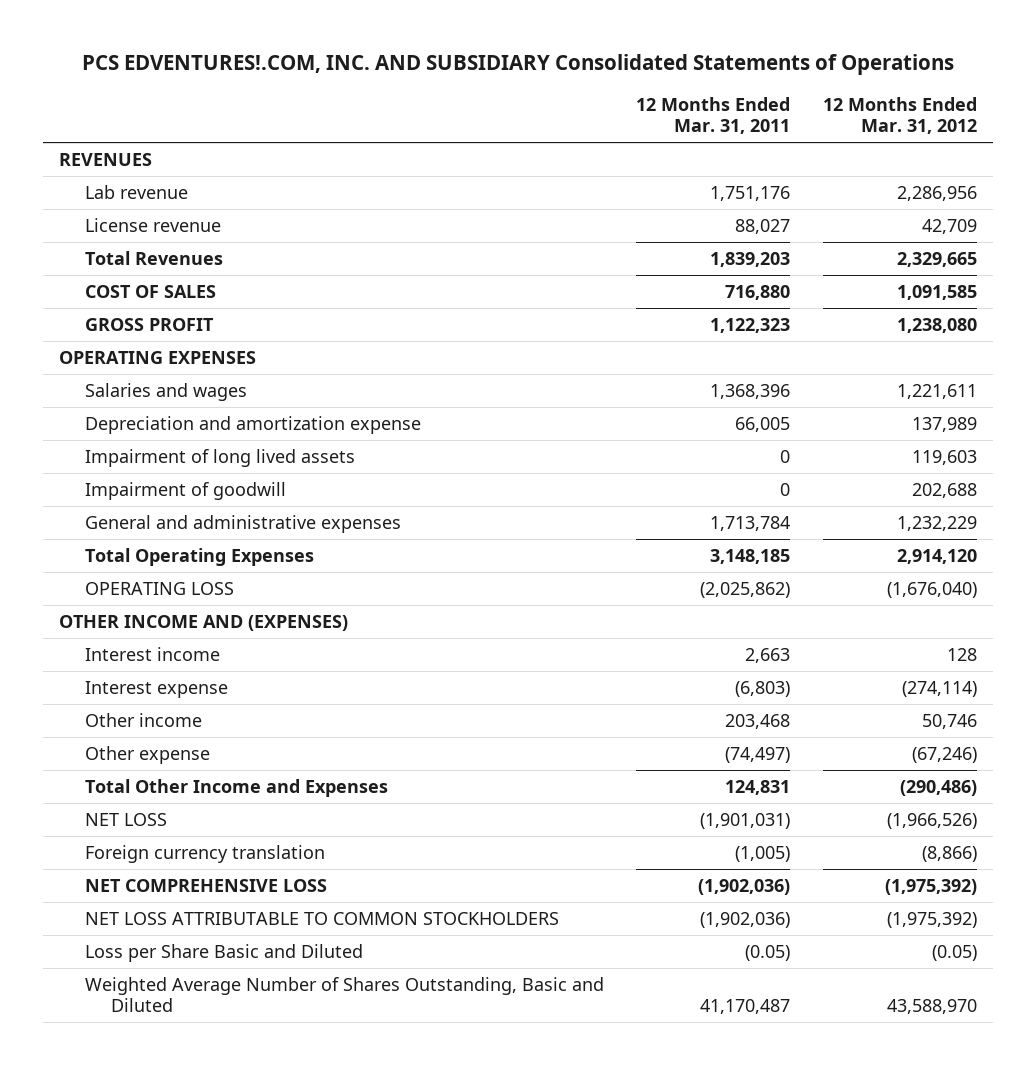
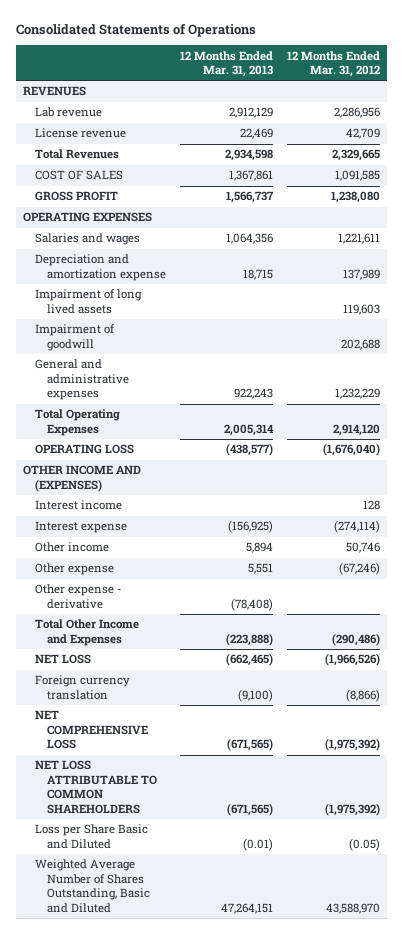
- PCS EDVENTURES!.COM, INC. AND SUBSIDIARY Consolidated Statements of Operations
+ Consolidated Statements of Operations
- | 12 Months Ended Mar. 31, 2011 | 12 Months Ended Mar. 31, 2012
+ | 12 Months Ended Mar. 31, 2013 | 12 Months Ended Mar. 31, 2012
+ Other expense - derivative | (78,408) |
- NET LOSS ATTRIBUTABLE TO COMMON STOCKHOLDERS | (1,902,036) | (1,975,392)
+ NET LOSS ATTRIBUTABLE TO COMMON SHAREHOLDERS | (671,565) | (1,975,392)

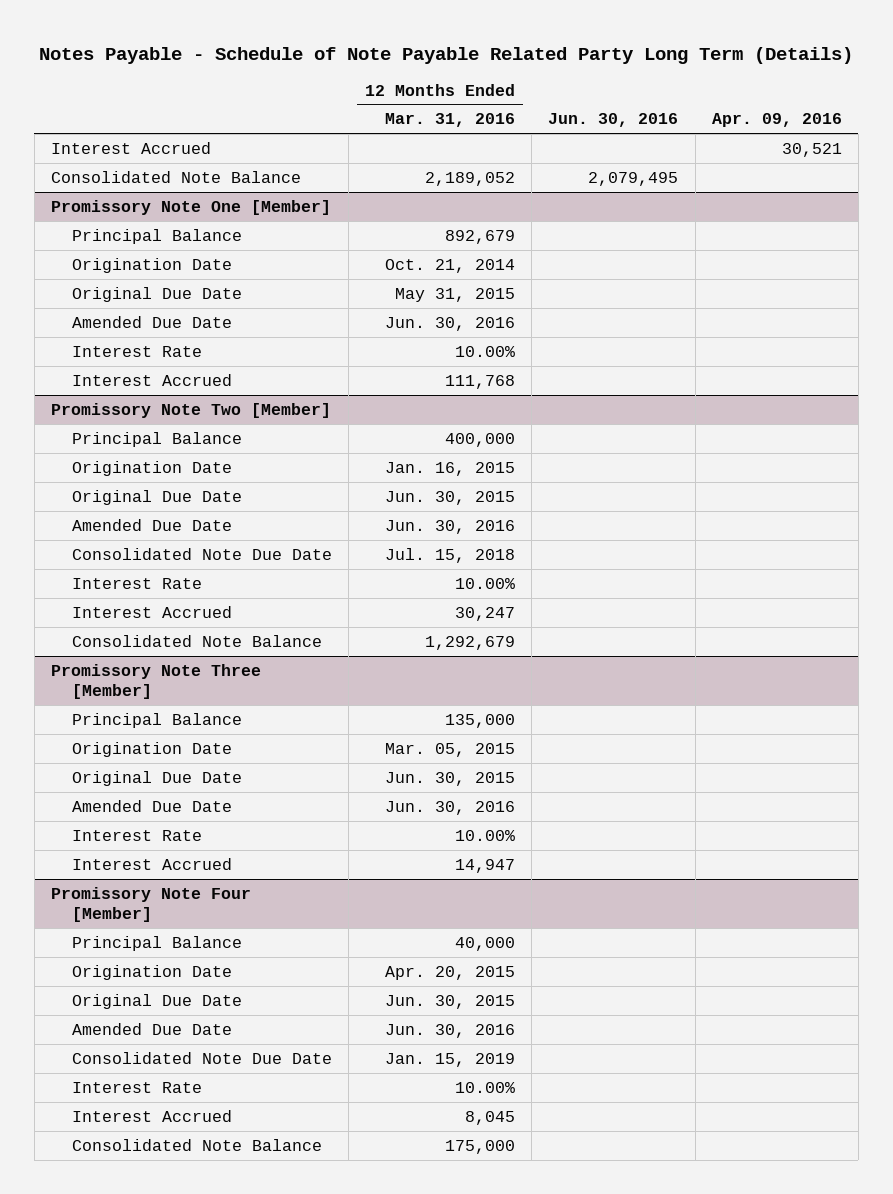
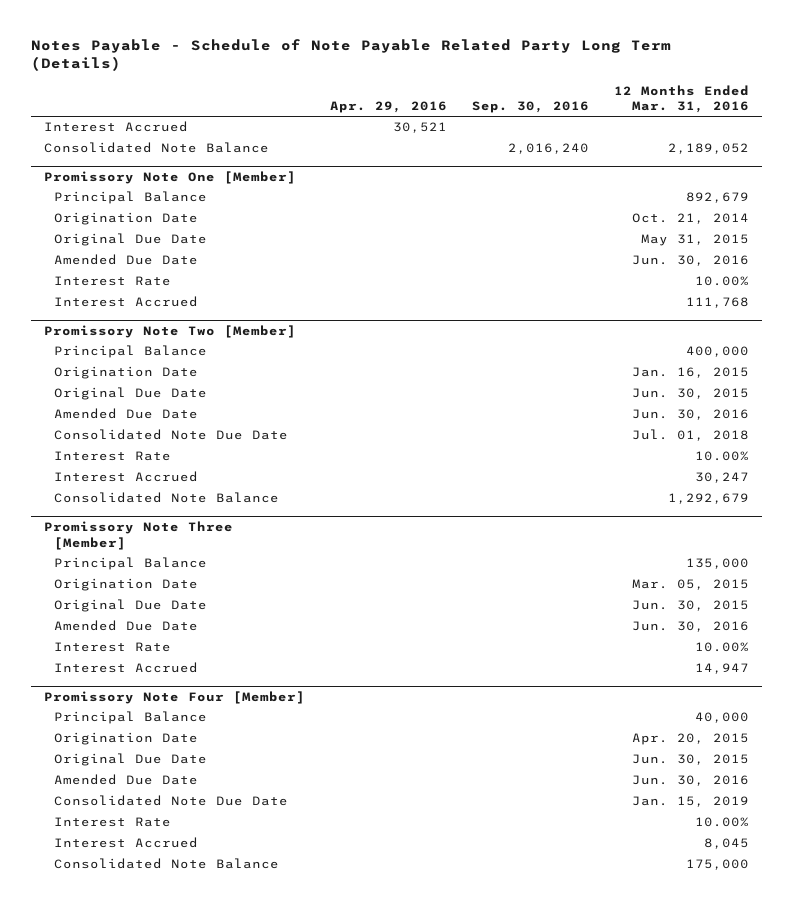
- | 12 Months Ended Mar. 31, 2016 | Jun. 30, 2016 | Apr. 09, 2016
+ | Apr. 29, 2016 | Sep. 30, 2016 | 12 Months Ended Mar. 31, 2016
@ Promissory Note Two [Member]
- Consolidated Note Due Date | Jul. 15, 2018 | |
+ Consolidated Note Due Date | | | Jul. 01, 2018

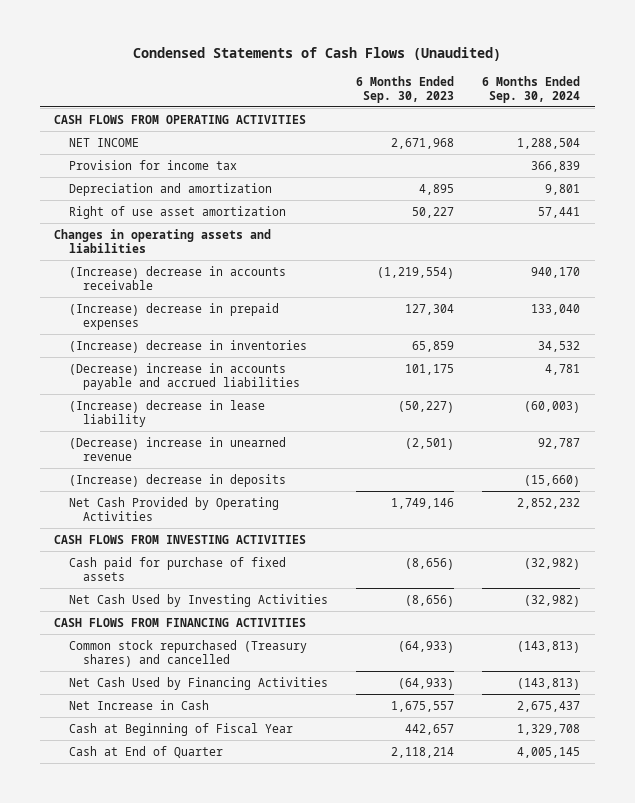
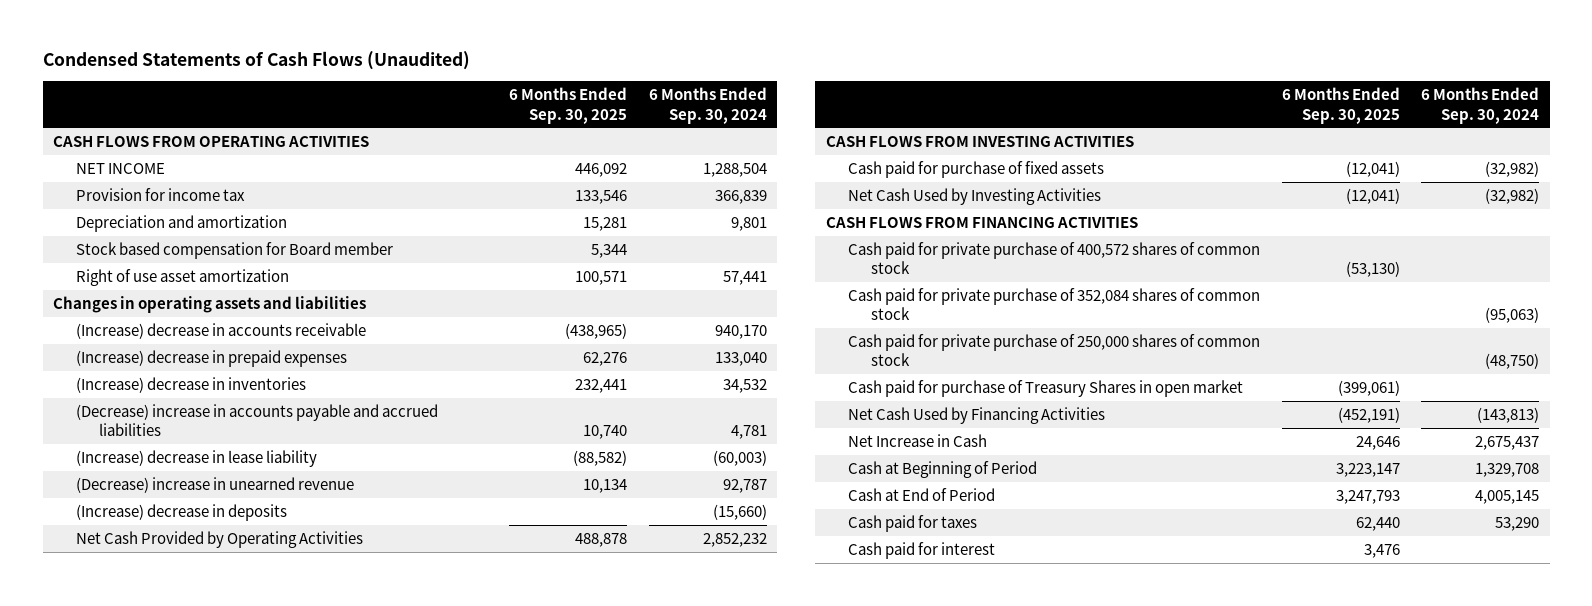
- | 6 Months Ended Sep. 30, 2023 | 6 Months Ended Sep. 30, 2024
+ | 6 Months Ended Sep. 30, 2025 | 6 Months Ended Sep. 30, 2024
+ Stock based compensation for Board member | 5,344 |
- Common stock repurchased (Treasury shares) and cancelled | (64,933) | (143,813)
+ Cash paid for private purchase of 400,572 shares of common stock | (53,130) |
+ Cash paid for private purchase of 352,084 shares of common stock | | (95,063)
+ Cash paid for private purchase of 250,000 shares of common stock | | (48,750)
+ Cash paid for purchase of Treasury Shares in open market | (399,061) |
- Cash at Beginning of Fiscal Year | 442,657 | 1,329,708
- Cash at End of Quarter | 2,118,214 | 4,005,145
+ Cash at Beginning of Period | 3,223,147 | 1,329,708
+ Cash at End of Period | 3,247,793 | 4,005,145
+ Cash paid for taxes | 62,440 | 53,290
+ Cash paid for interest | 3,476 |

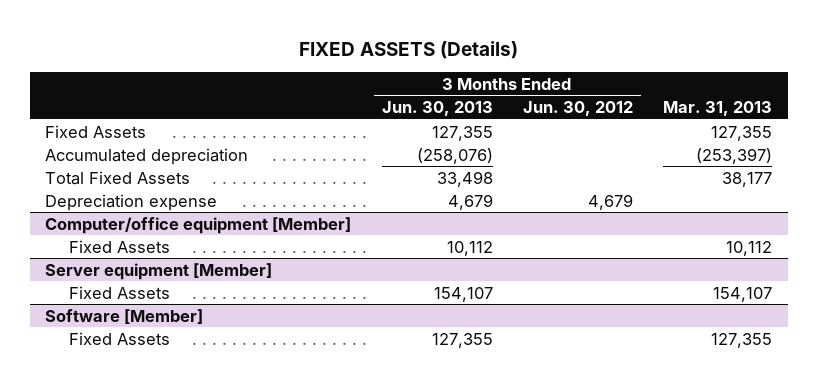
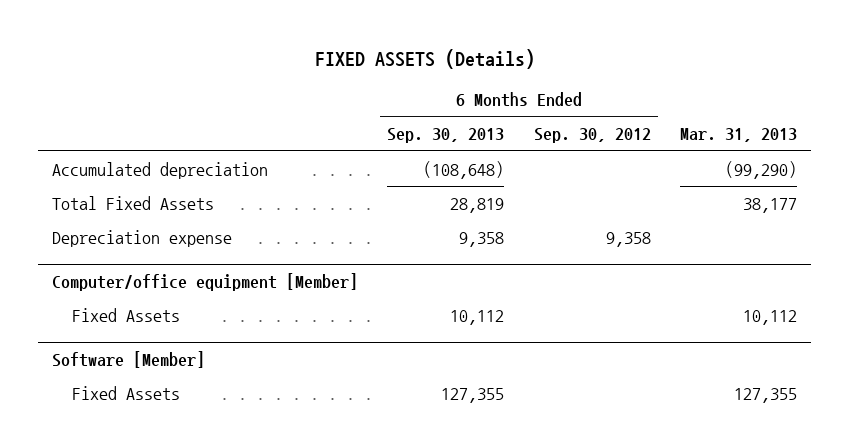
- | 3 Months Ended Jun. 30, 2013 | 3 Months Ended Jun. 30, 2012 | Mar. 31, 2013
+ | 6 Months Ended Sep. 30, 2013 | 6 Months Ended Sep. 30, 2012 | Mar. 31, 2013
- Fixed Assets | 127,355 | | 127,355
- Accumulated depreciation | (258,076) | | (253,397)
+ Accumulated depreciation | (108,648) | | (99,290)
- Server equipment [Member]
- Fixed Assets | 154,107 | | 154,107

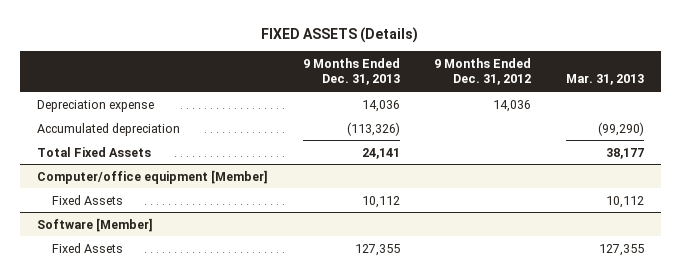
- | 6 Months Ended Sep. 30, 2013 | 6 Months Ended Sep. 30, 2012 | Mar. 31, 2013
+ | 9 Months Ended Dec. 31, 2013 | 9 Months Ended Dec. 31, 2012 | Mar. 31, 2013
moved up: Depreciation expense | 14,036 | 14,036 |

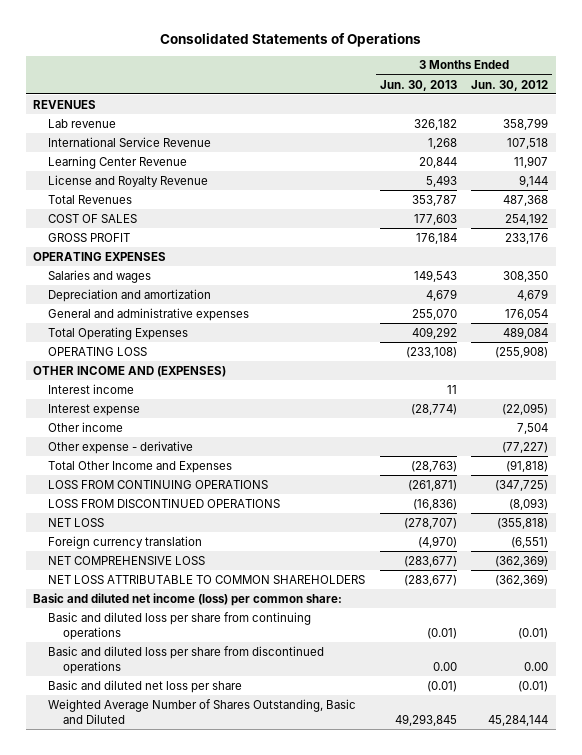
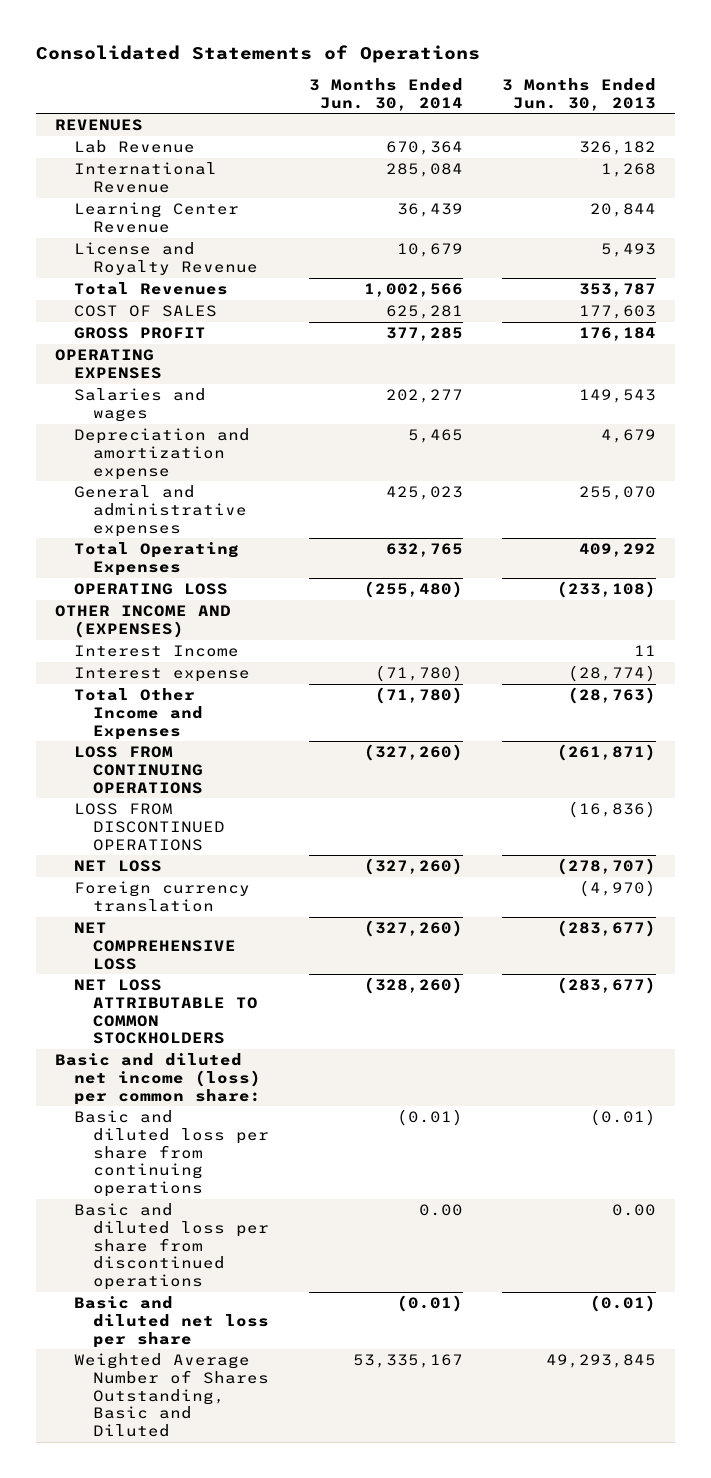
- | 3 Months Ended Jun. 30, 2013 | 3 Months Ended Jun. 30, 2012
+ | 3 Months Ended Jun. 30, 2014 | 3 Months Ended Jun. 30, 2013
- Lab revenue | 326,182 | 358,799
- International Service Revenue | 1,268 | 107,518
+ Lab Revenue | 670,364 | 326,182
+ International Revenue | 285,084 | 1,268
- Depreciation and amortization | 4,679 | 4,679
+ Depreciation and amortization expense | 5,465 | 4,679
- Interest income | 11 |
+ Interest Income | | 11
- Other income | | 7,504
- Other expense - derivative | | (77,227)
- NET LOSS ATTRIBUTABLE TO COMMON SHAREHOLDERS | (283,677) | (362,369)
+ NET LOSS ATTRIBUTABLE TO COMMON STOCKHOLDERS | (328,260) | (283,677)

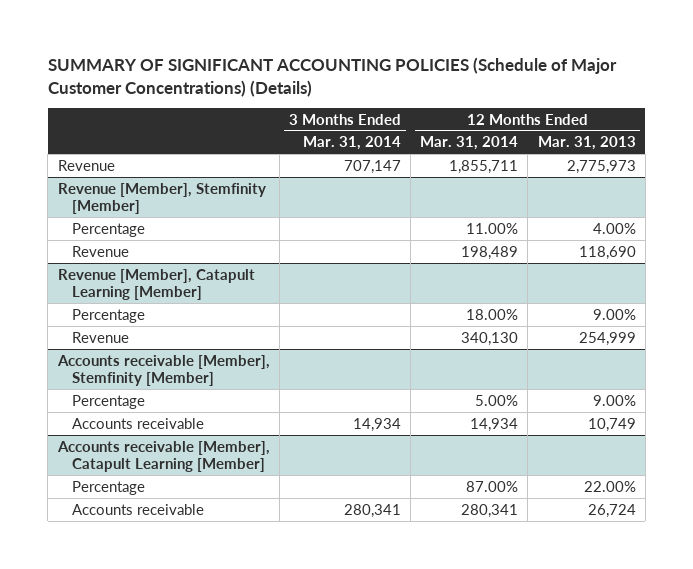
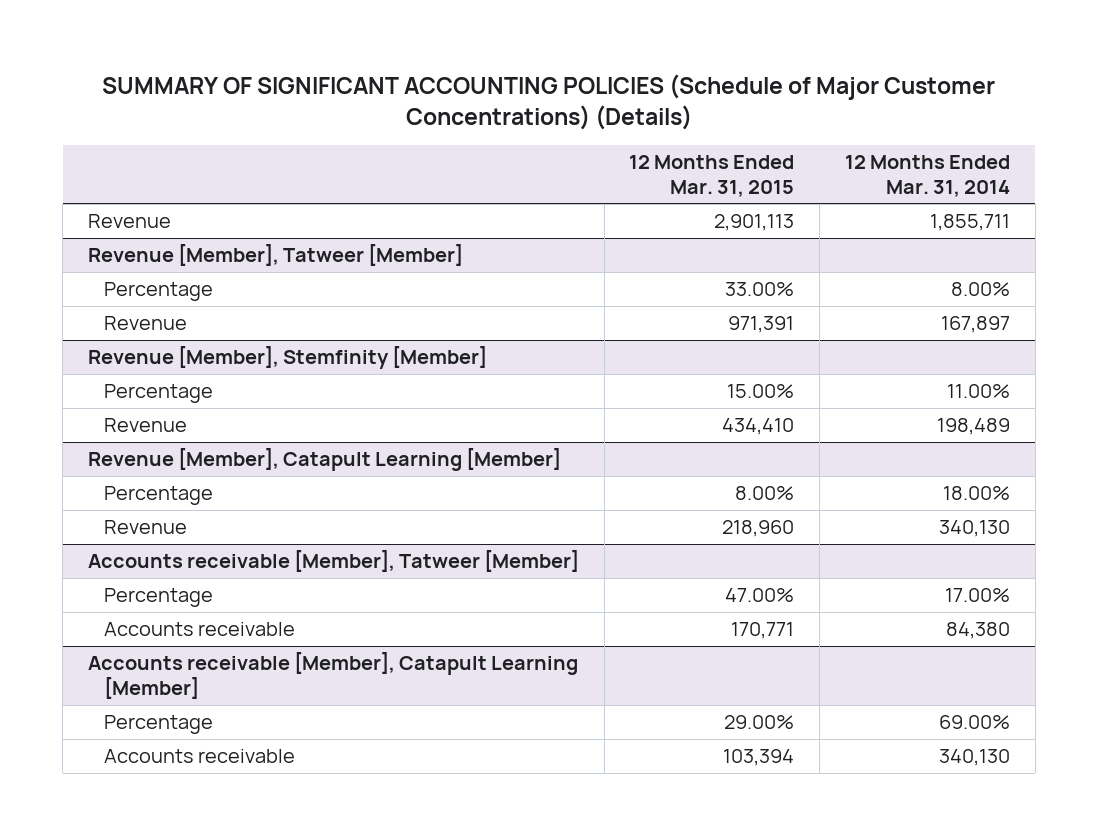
- | 3 Months Ended Mar. 31, 2014 | 12 Months Ended Mar. 31, 2014 | 12 Months Ended Mar. 31, 2013
+ | 12 Months Ended Mar. 31, 2015 | 12 Months Ended Mar. 31, 2014
+ Revenue [Member], Tatweer [Member]
+ Percentage | 33.00% | 8.00%
+ Revenue | 971,391 | 167,897
- Accounts receivable [Member], Stemfinity [Member]
- Percentage | | 5.00% | 9.00%
- Accounts receivable | 14,934 | 14,934 | 10,749
+ Accounts receivable [Member], Tatweer [Member]
+ Percentage | 47.00% | 17.00%
+ Accounts receivable | 170,771 | 84,380
@ Accounts receivable [Member], Catapult Learning [Member]
- Percentage | | 87.00% | 22.00%
- Accounts receivable | 280,341 | 280,341 | 26,724
+ Percentage | 29.00% | 69.00%
+ Accounts receivable | 103,394 | 340,130

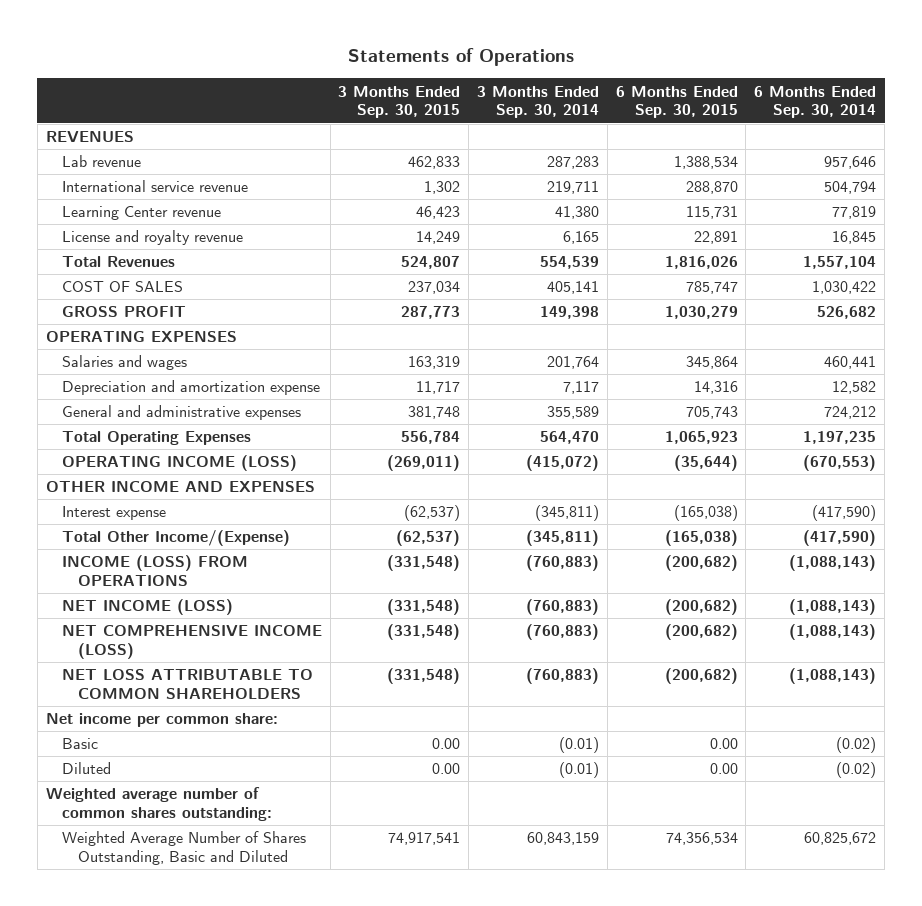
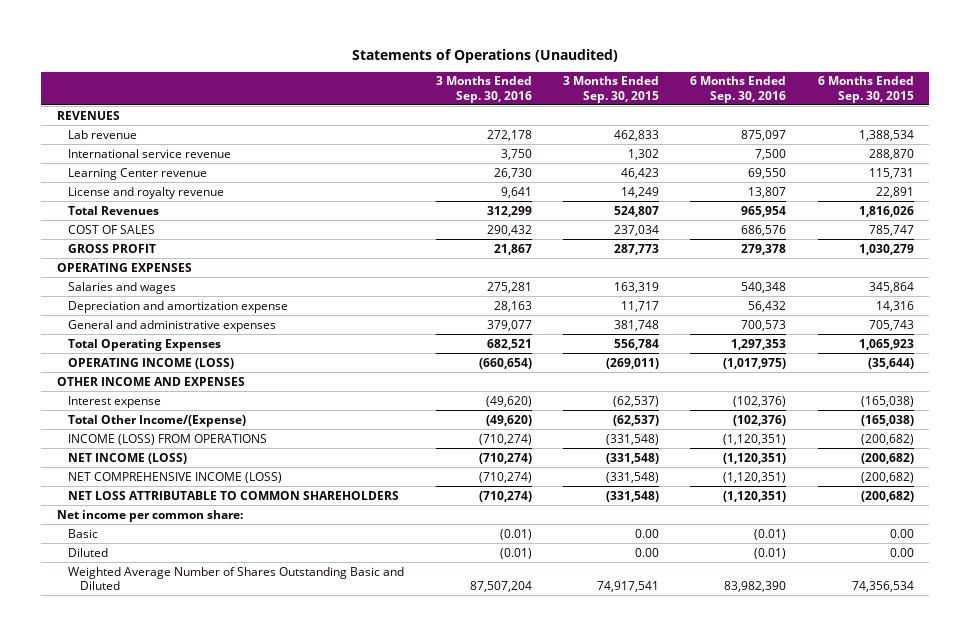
- Statements of Operations
+ Statements of Operations (Unaudited)
- | 3 Months Ended Sep. 30, 2015 | 3 Months Ended Sep. 30, 2014 | 6 Months Ended Sep. 30, 2015 | 6 Months Ended Sep. 30, 2014
+ | 3 Months Ended Sep. 30, 2016 | 3 Months Ended Sep. 30, 2015 | 6 Months Ended Sep. 30, 2016 | 6 Months Ended Sep. 30, 2015
- Weighted average number of common shares outstanding:
- Weighted Average Number of Shares Outstanding, Basic and Diluted | 74,917,541 | 60,843,159 | 74,356,534 | 60,825,672
+ Weighted Average Number of Shares Outstanding Basic and Diluted | 87,507,204 | 74,917,541 | 83,982,390 | 74,356,534

